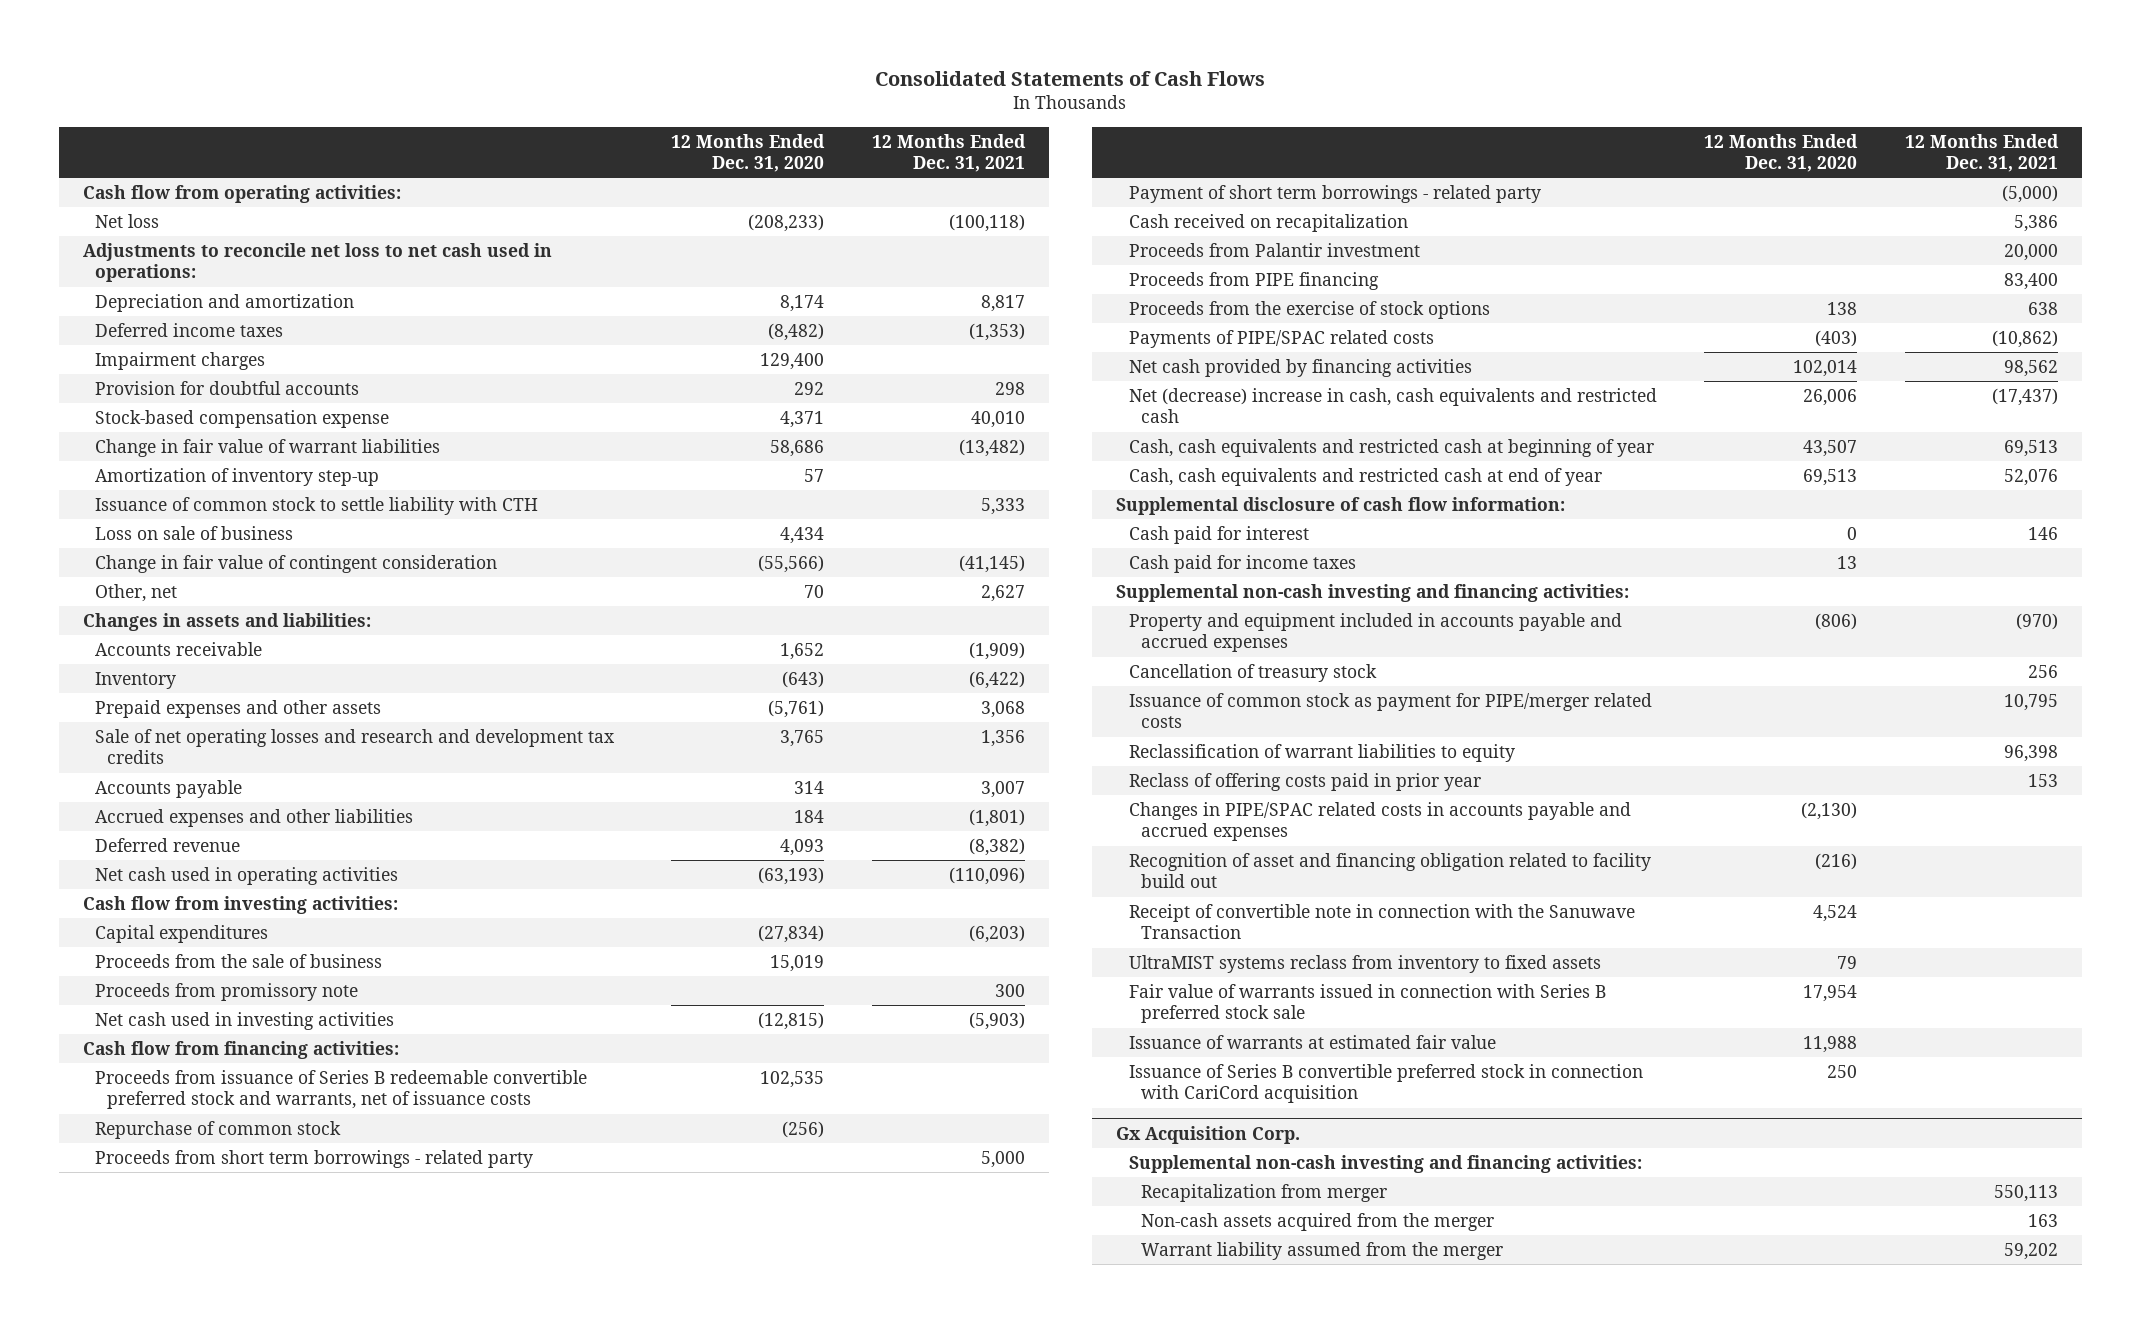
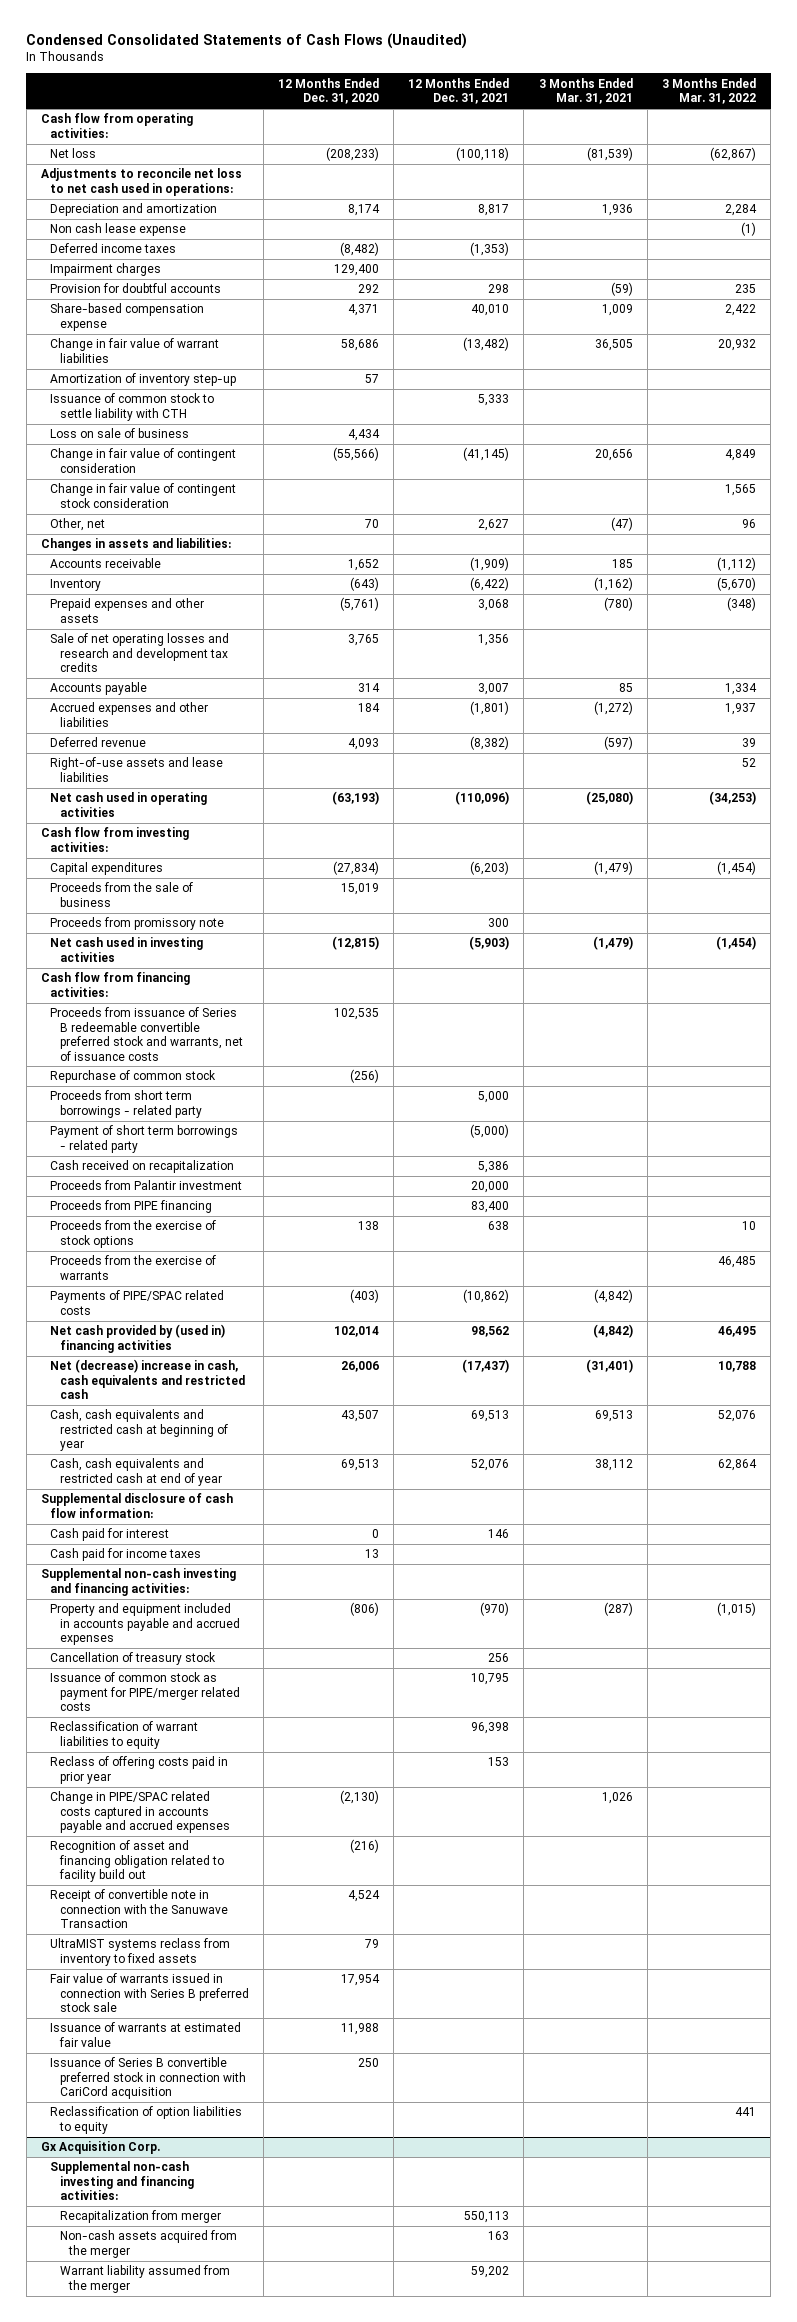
- Consolidated Statements of Cash Flows
+ Condensed Consolidated Statements of Cash Flows (Unaudited)
- | 12 Months Ended Dec. 31, 2020 | 12 Months Ended Dec. 31, 2021
+ | 12 Months Ended Dec. 31, 2020 | 12 Months Ended Dec. 31, 2021 | 3 Months Ended Mar. 31, 2021 | 3 Months Ended Mar. 31, 2022
+ Non cash lease expense | | | | (1)
- Stock-based compensation expense | 4,371 | 40,010
+ Share-based compensation expense | 4,371 | 40,010 | 1,009 | 2,422
+ Change in fair value of contingent stock consideration | | | | 1,565
+ Right-of-use assets and lease liabilities | | | | 52
+ Proceeds from the exercise of warrants | | | | 46,485
- Net cash provided by financing activities | 102,014 | 98,562
+ Net cash provided by (used in) financing activities | 102,014 | 98,562 | (4,842) | 46,495
- Changes in PIPE/SPAC related costs in accounts payable and accrued expenses | (2,130) |
+ Change in PIPE/SPAC related costs captured in accounts payable and accrued expenses | (2,130) | | 1,026 |
+ Reclassification of option liabilities to equity | | | | 441

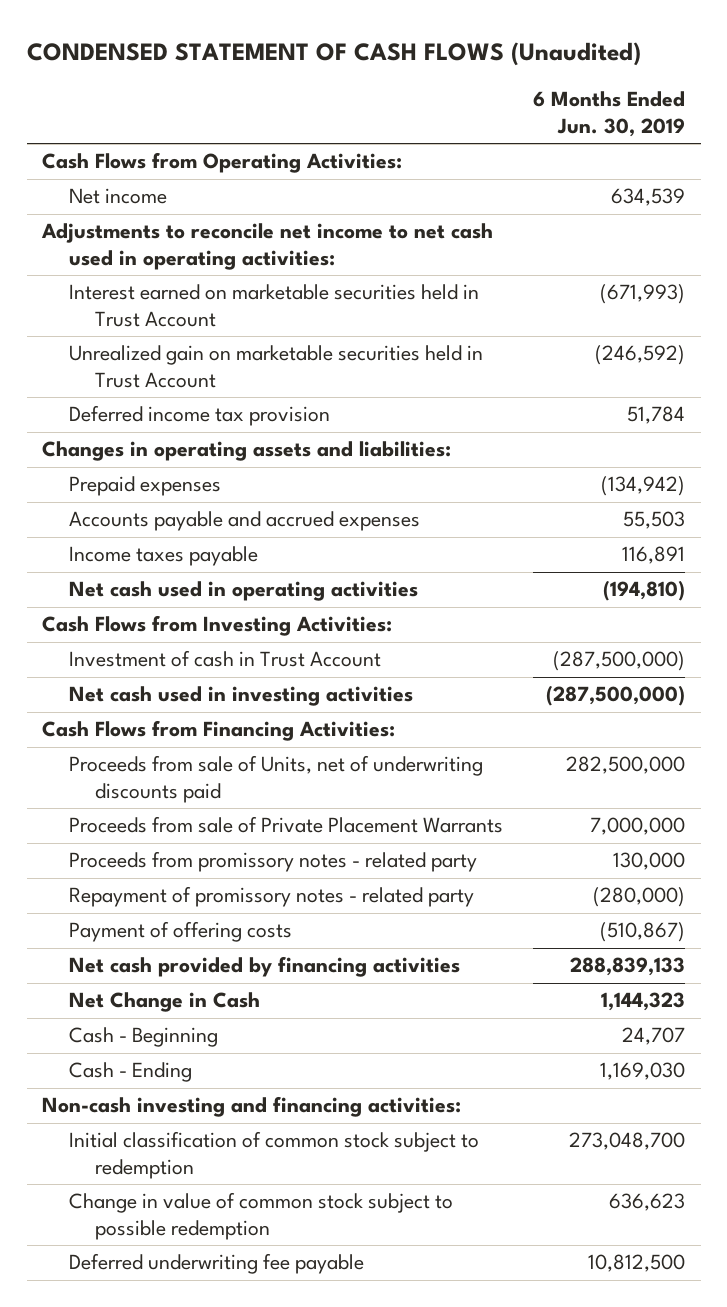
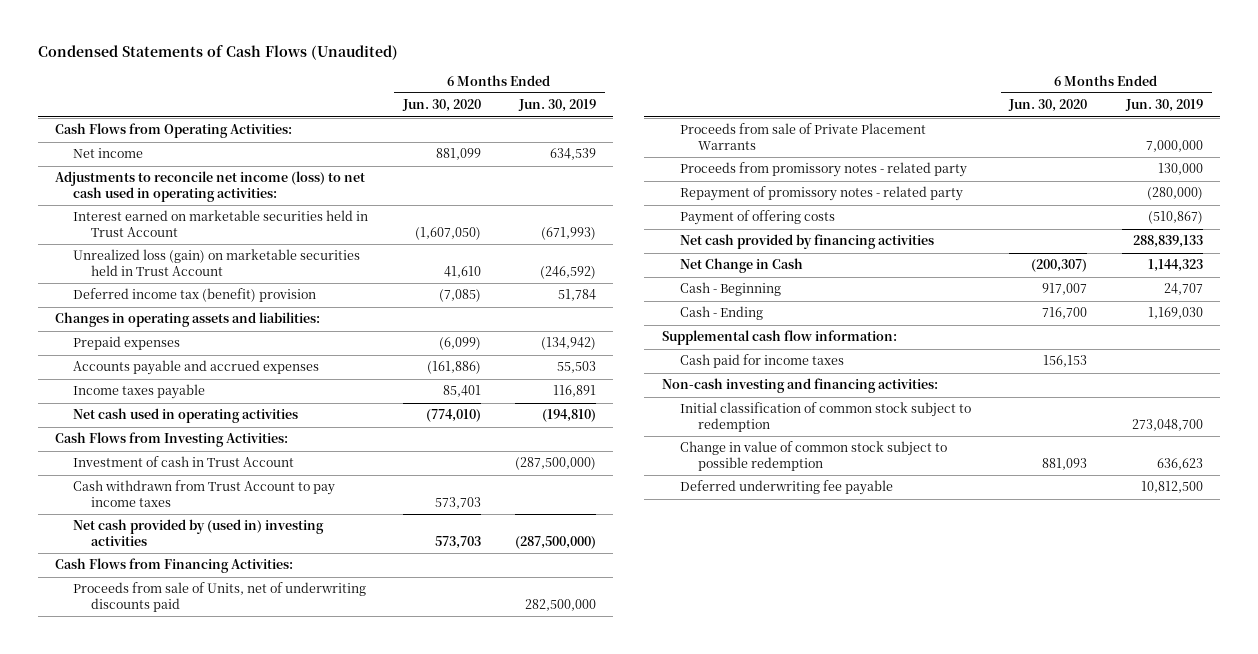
- CONDENSED STATEMENT OF CASH FLOWS (Unaudited)
+ Condensed Statements of Cash Flows (Unaudited)
- | 6 Months Ended Jun. 30, 2019
+ | 6 Months Ended Jun. 30, 2020 | 6 Months Ended Jun. 30, 2019
- Adjustments to reconcile net income to net cash used in operating activities:
+ Adjustments to reconcile net income (loss) to net cash used in operating activities:
- Unrealized gain on marketable securities held in Trust Account | (246,592)
- Deferred income tax provision | 51,784
+ Unrealized loss (gain) on marketable securities held in Trust Account | 41,610 | (246,592)
+ Deferred income tax (benefit) provision | (7,085) | 51,784
- Net cash used in investing activities | (287,500,000)
+ Cash withdrawn from Trust Account to pay income taxes | 573,703 |
+ Net cash provided by (used in) investing activities | 573,703 | (287,500,000)
+ Supplemental cash flow information:
+ Cash paid for income taxes | 156,153 |

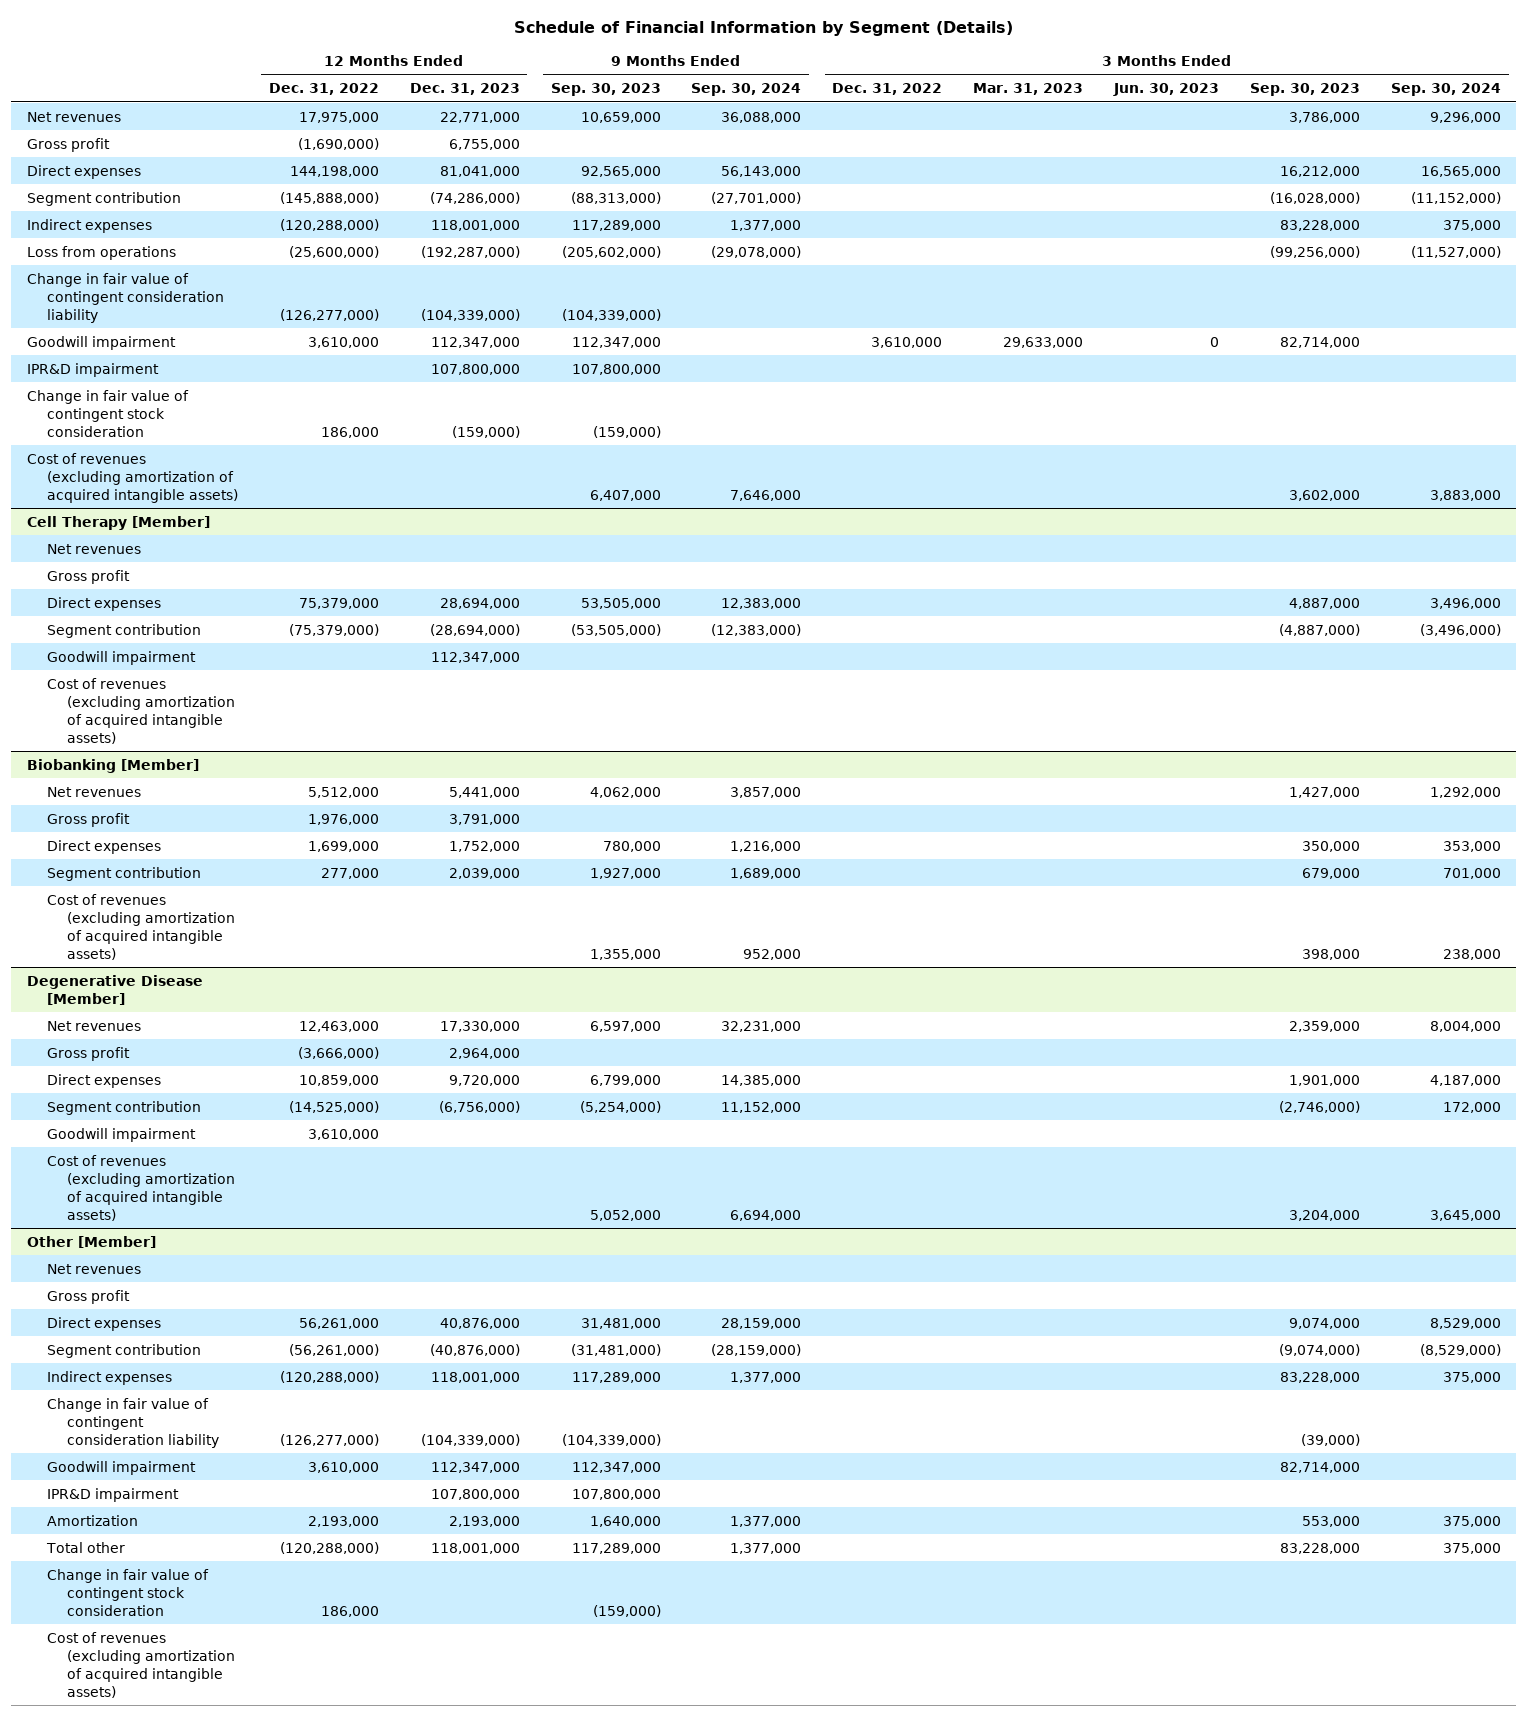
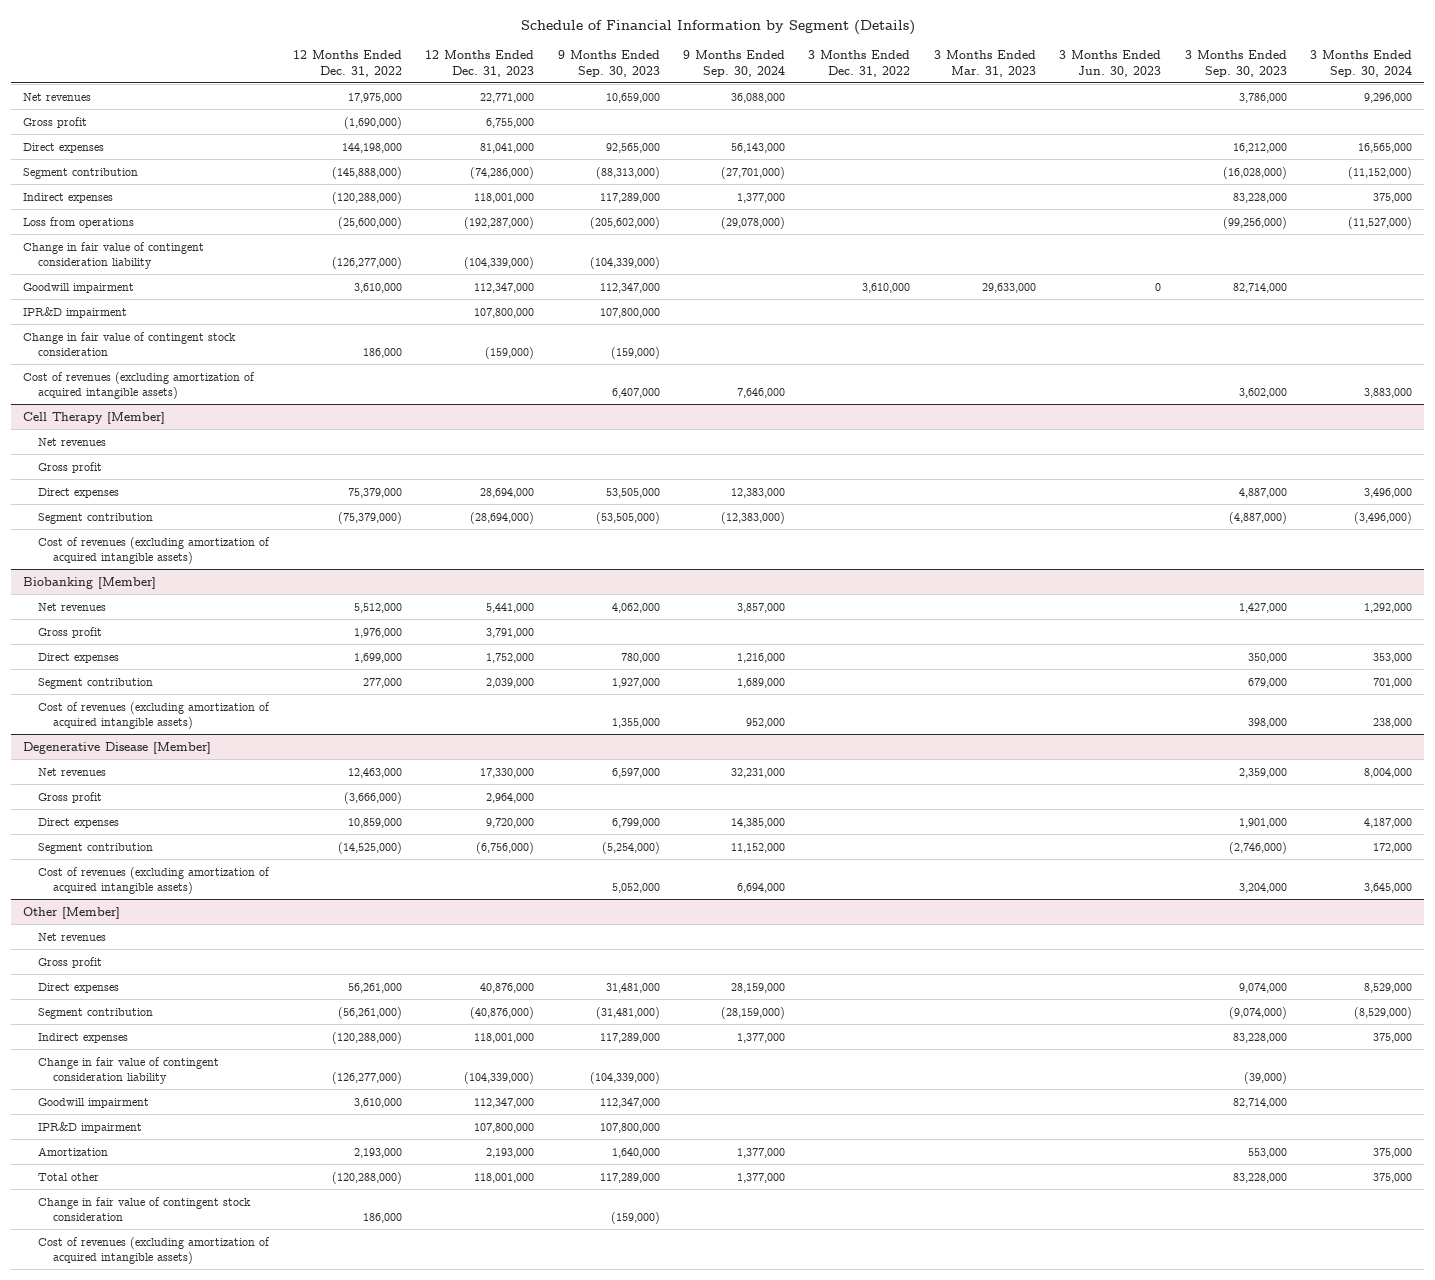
@ Cell Therapy [Member]
- Goodwill impairment | | 112,347,000 | | | | | | |
@ Degenerative Disease [Member]
- Goodwill impairment | 3,610,000 | | | | | | | |

